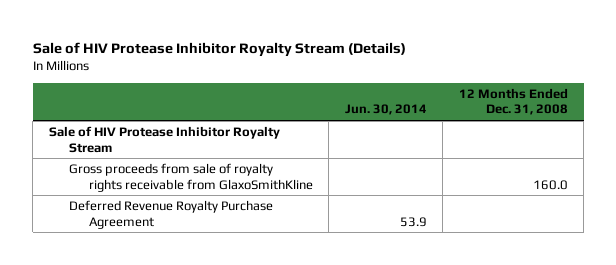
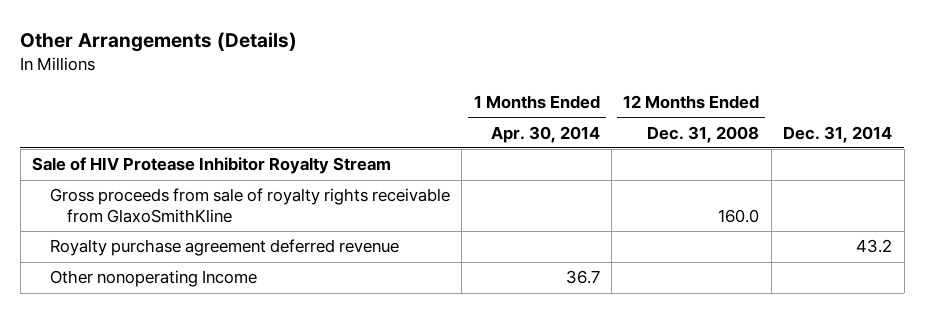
- Sale of HIV Protease Inhibitor Royalty Stream (Details)
+ Other Arrangements (Details)
- | Jun. 30, 2014 | 12 Months Ended Dec. 31, 2008
+ | 1 Months Ended Apr. 30, 2014 | 12 Months Ended Dec. 31, 2008 | Dec. 31, 2014
- Deferred Revenue Royalty Purchase Agreement | 53.9 |
+ Royalty purchase agreement deferred revenue | | | 43.2
+ Other nonoperating Income | 36.7 | |

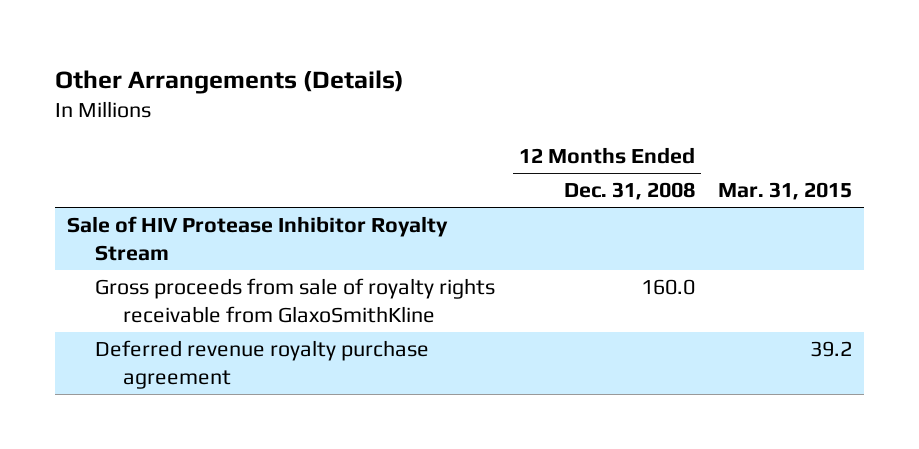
- | 1 Months Ended Apr. 30, 2014 | 12 Months Ended Dec. 31, 2008 | Dec. 31, 2014
+ | 12 Months Ended Dec. 31, 2008 | Mar. 31, 2015
- Royalty purchase agreement deferred revenue | | | 43.2
- Other nonoperating Income | 36.7 | |
+ Deferred revenue royalty purchase agreement | | 39.2

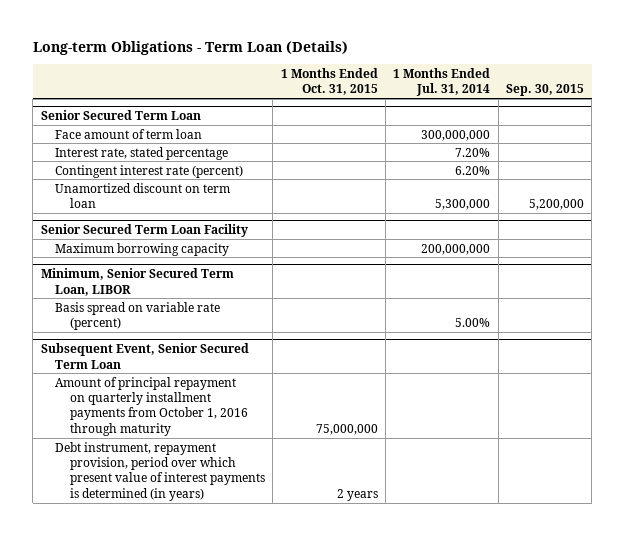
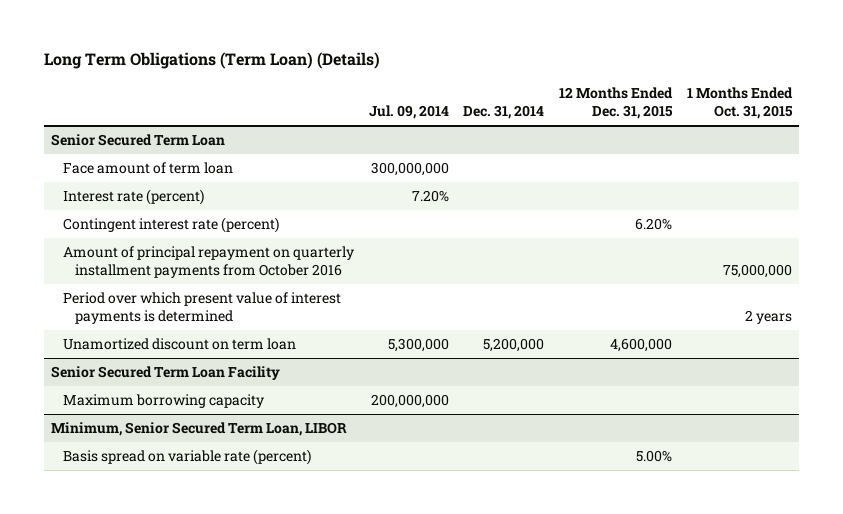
- Long-term Obligations - Term Loan (Details)
+ Long Term Obligations (Term Loan) (Details)
- | 1 Months Ended Oct. 31, 2015 | 1 Months Ended Jul. 31, 2014 | Sep. 30, 2015
+ | Jul. 09, 2014 | Dec. 31, 2014 | 12 Months Ended Dec. 31, 2015 | 1 Months Ended Oct. 31, 2015
@ Senior Secured Term Loan
- Interest rate, stated percentage | | 7.20% |
+ Interest rate (percent) | 7.20% | | |
+ Amount of principal repayment on quarterly installment payments from October 2016 | | | | 75,000,000
+ Period over which present value of interest payments is determined | | | | 2 years
- Subsequent Event, Senior Secured Term Loan
- Amount of principal repayment on quarterly installment payments from October 1, 2016 through maturity | 75,000,000 | |
- Debt instrument, repayment provision, period over which present value of interest payments is determined (in years) | 2 years | |

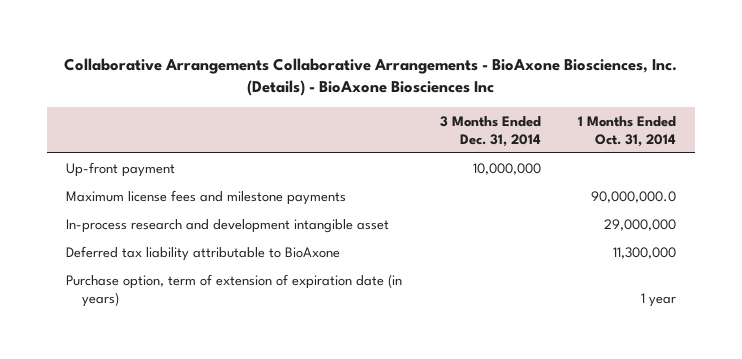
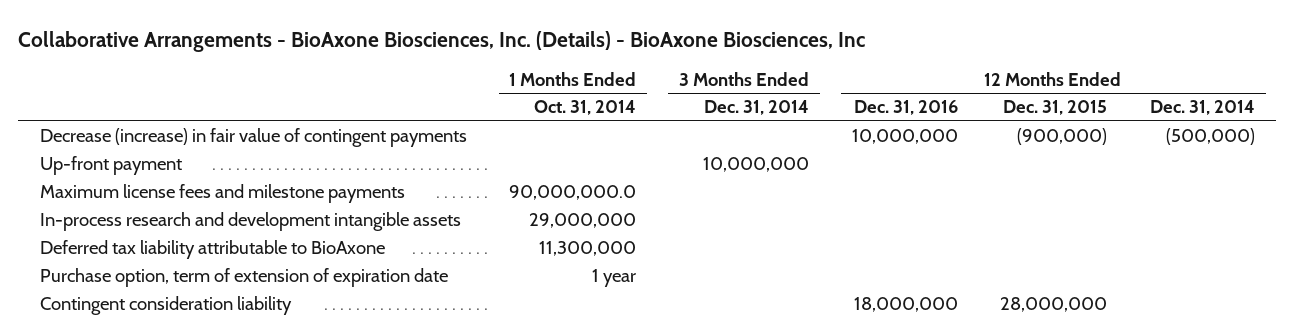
- Collaborative Arrangements Collaborative Arrangements - BioAxone Biosciences, Inc. (Details) - BioAxone Biosciences Inc
+ Collaborative Arrangements - BioAxone Biosciences, Inc. (Details) - BioAxone Biosciences, Inc
- | 3 Months Ended Dec. 31, 2014 | 1 Months Ended Oct. 31, 2014
+ | 1 Months Ended Oct. 31, 2014 | 3 Months Ended Dec. 31, 2014 | 12 Months Ended Dec. 31, 2016 | 12 Months Ended Dec. 31, 2015 | 12 Months Ended Dec. 31, 2014
+ Decrease (increase) in fair value of contingent payments | | | 10,000,000 | (900,000) | (500,000)
- In-process research and development intangible asset | | 29,000,000
+ In-process research and development intangible assets | 29,000,000 | | | |
- Purchase option, term of extension of expiration date (in years) | | 1 year
+ Purchase option, term of extension of expiration date | 1 year | | | |
+ Contingent consideration liability | | | 18,000,000 | 28,000,000 |

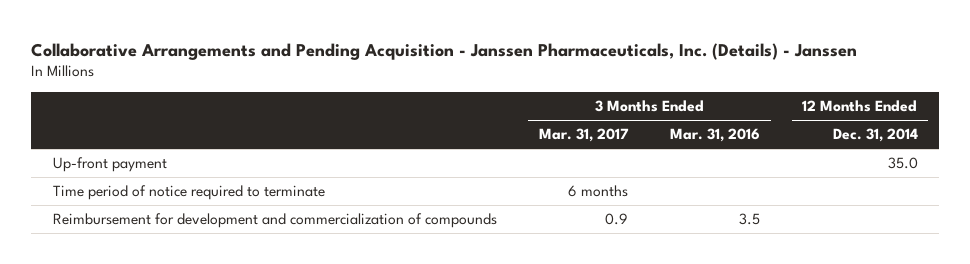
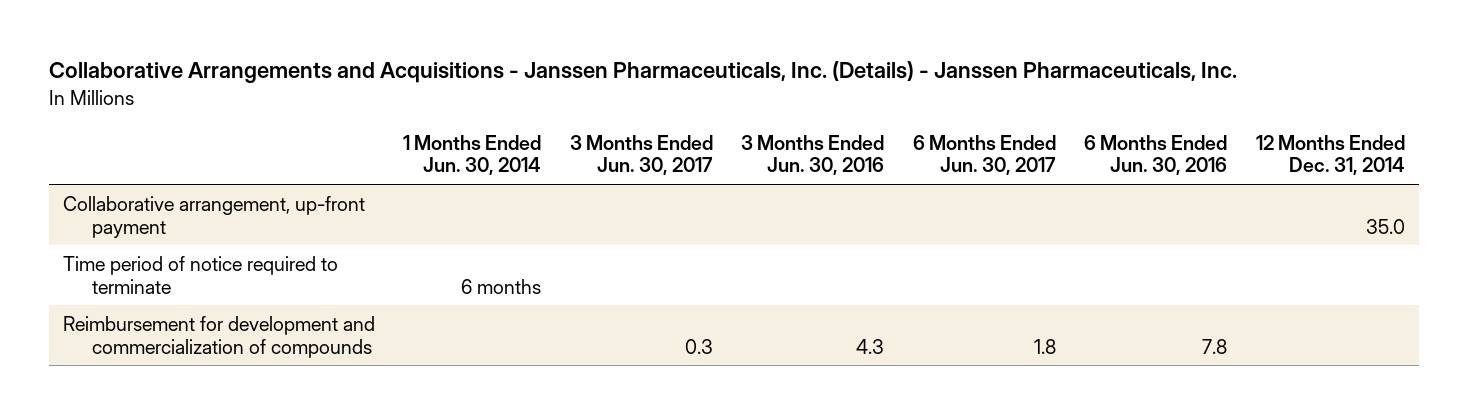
- Collaborative Arrangements and Pending Acquisition - Janssen Pharmaceuticals, Inc. (Details) - Janssen
+ Collaborative Arrangements and Acquisitions - Janssen Pharmaceuticals, Inc. (Details) - Janssen Pharmaceuticals, Inc.
- | 3 Months Ended Mar. 31, 2017 | 3 Months Ended Mar. 31, 2016 | 12 Months Ended Dec. 31, 2014
+ | 1 Months Ended Jun. 30, 2014 | 3 Months Ended Jun. 30, 2017 | 3 Months Ended Jun. 30, 2016 | 6 Months Ended Jun. 30, 2017 | 6 Months Ended Jun. 30, 2016 | 12 Months Ended Dec. 31, 2014
- Up-front payment | | | 35.0
+ Collaborative arrangement, up-front payment | | | | | | 35.0

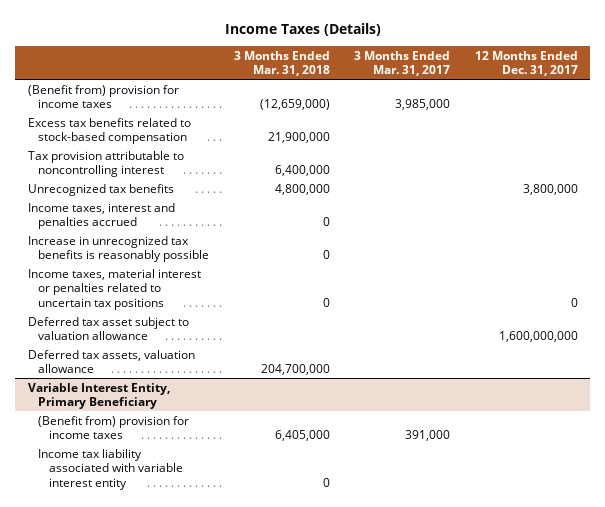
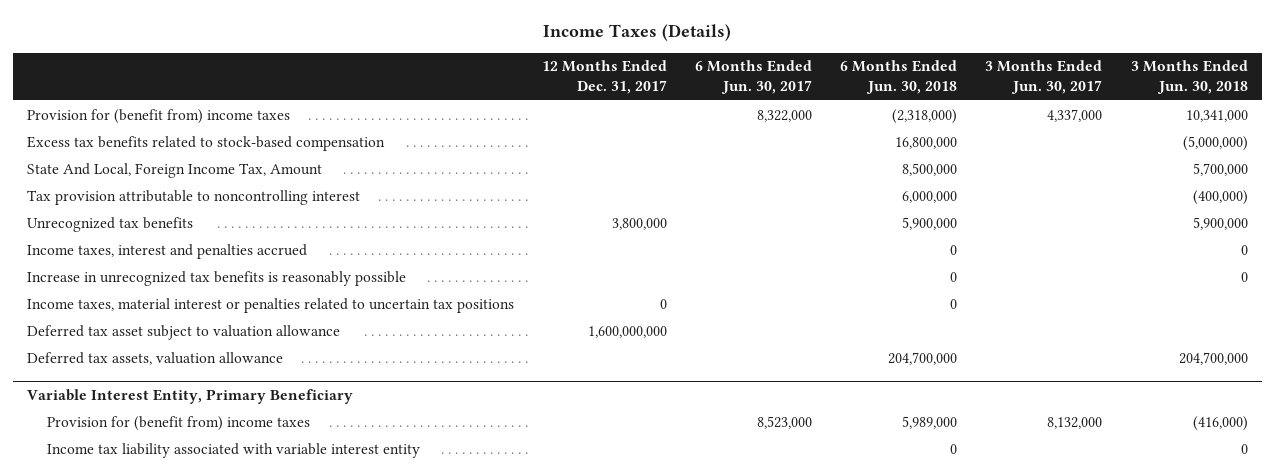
- | 3 Months Ended Mar. 31, 2018 | 3 Months Ended Mar. 31, 2017 | 12 Months Ended Dec. 31, 2017
+ | 12 Months Ended Dec. 31, 2017 | 6 Months Ended Jun. 30, 2017 | 6 Months Ended Jun. 30, 2018 | 3 Months Ended Jun. 30, 2017 | 3 Months Ended Jun. 30, 2018
- (Benefit from) provision for income taxes | (12,659,000) | 3,985,000 |
+ Provision for (benefit from) income taxes | | 8,322,000 | (2,318,000) | 4,337,000 | 10,341,000
+ State And Local, Foreign Income Tax, Amount | | | 8,500,000 | | 5,700,000
@ Variable Interest Entity, Primary Beneficiary
- (Benefit from) provision for income taxes | 6,405,000 | 391,000 |
+ Provision for (benefit from) income taxes | | 8,523,000 | 5,989,000 | 8,132,000 | (416,000)

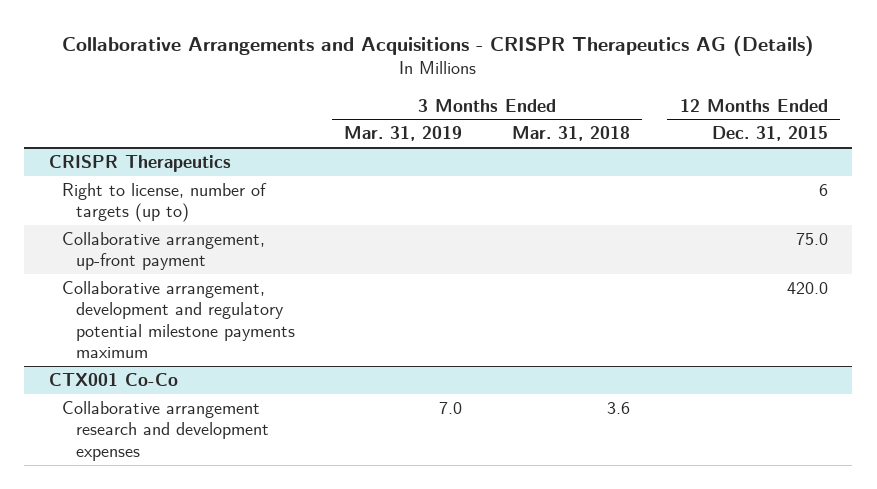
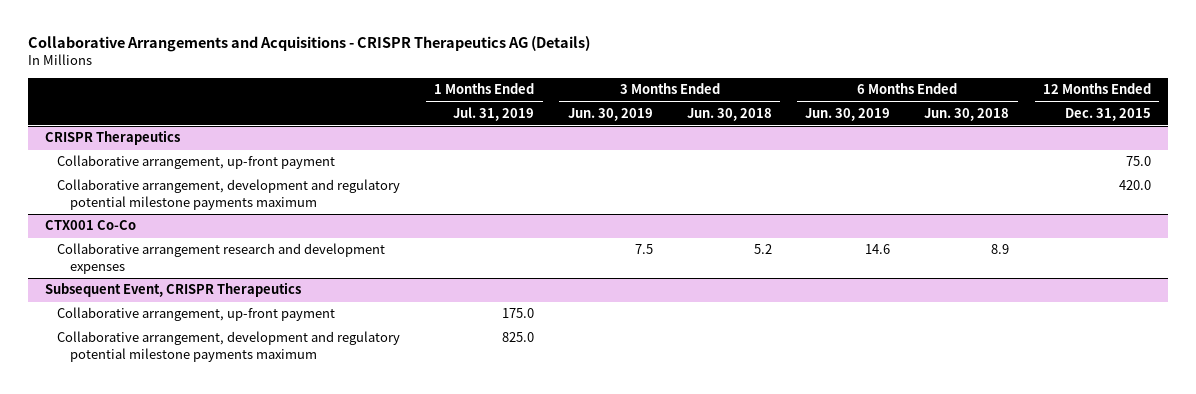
- | 3 Months Ended Mar. 31, 2019 | 3 Months Ended Mar. 31, 2018 | 12 Months Ended Dec. 31, 2015
+ | 1 Months Ended Jul. 31, 2019 | 3 Months Ended Jun. 30, 2019 | 3 Months Ended Jun. 30, 2018 | 6 Months Ended Jun. 30, 2019 | 6 Months Ended Jun. 30, 2018 | 12 Months Ended Dec. 31, 2015
@ CRISPR Therapeutics
- Right to license, number of targets (up to) | | | 6
+ Subsequent Event, CRISPR Therapeutics
+ Collaborative arrangement, up-front payment | 175.0 | | | | |
+ Collaborative arrangement, development and regulatory potential milestone payments maximum | 825.0 | | | | |

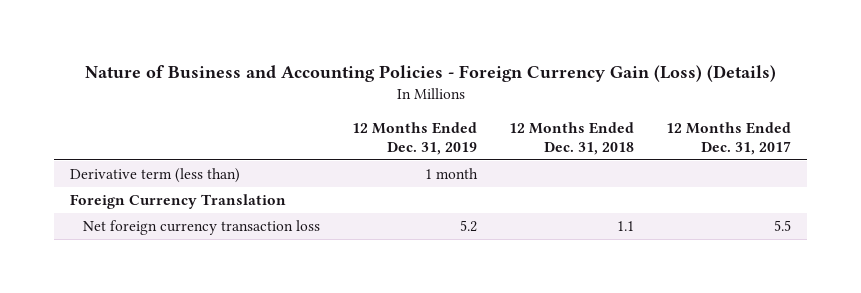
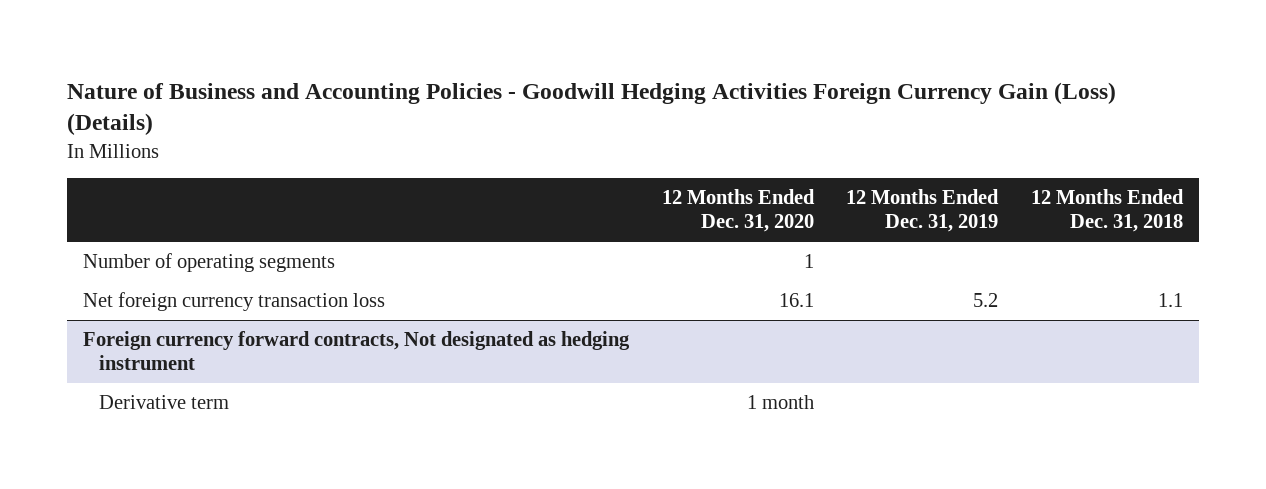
- Nature of Business and Accounting Policies - Foreign Currency Gain (Loss) (Details)
+ Nature of Business and Accounting Policies - Goodwill Hedging Activities Foreign Currency Gain (Loss) (Details)
- | 12 Months Ended Dec. 31, 2019 | 12 Months Ended Dec. 31, 2018 | 12 Months Ended Dec. 31, 2017
+ | 12 Months Ended Dec. 31, 2020 | 12 Months Ended Dec. 31, 2019 | 12 Months Ended Dec. 31, 2018
- Derivative term (less than) | 1 month | |
- Foreign Currency Translation
+ Number of operating segments | 1 | |
+ Foreign currency forward contracts, Not designated as hedging instrument
+ Derivative term | 1 month | |

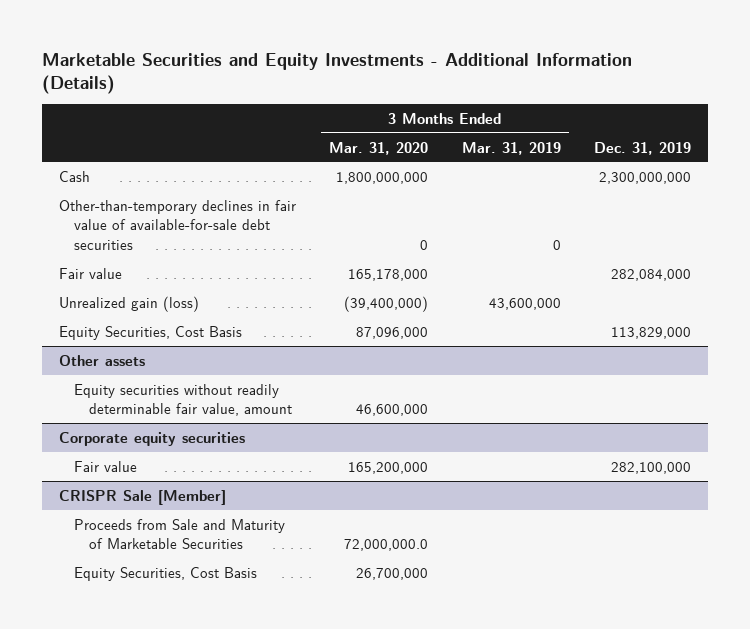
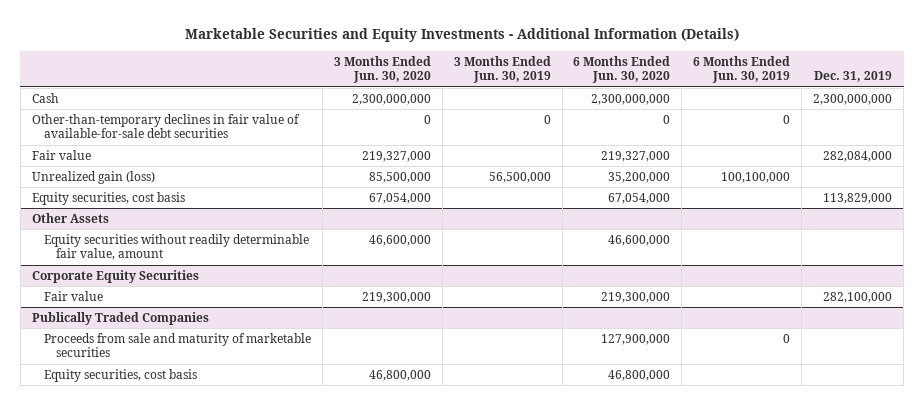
- | 3 Months Ended Mar. 31, 2020 | 3 Months Ended Mar. 31, 2019 | Dec. 31, 2019
+ | 3 Months Ended Jun. 30, 2020 | 3 Months Ended Jun. 30, 2019 | 6 Months Ended Jun. 30, 2020 | 6 Months Ended Jun. 30, 2019 | Dec. 31, 2019
- Equity Securities, Cost Basis | 87,096,000 | | 113,829,000
- Other assets
+ Equity securities, cost basis | 67,054,000 | | 67,054,000 | | 113,829,000
+ Other Assets
- Corporate equity securities
+ Corporate Equity Securities
- CRISPR Sale [Member]
- Proceeds from Sale and Maturity of Marketable Securities | 72,000,000.0 | |
- Equity Securities, Cost Basis | 26,700,000 | |
+ Publically Traded Companies
+ Proceeds from sale and maturity of marketable securities | | | 127,900,000 | 0 |
+ Equity securities, cost basis | 46,800,000 | | 46,800,000 | |

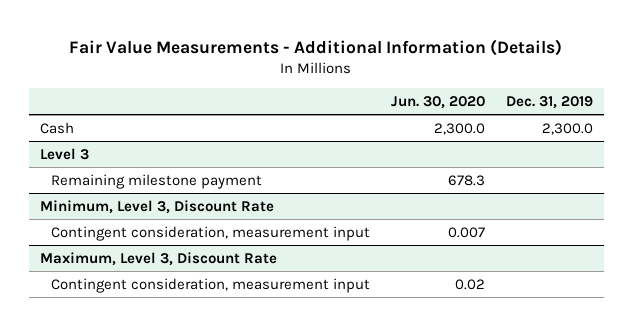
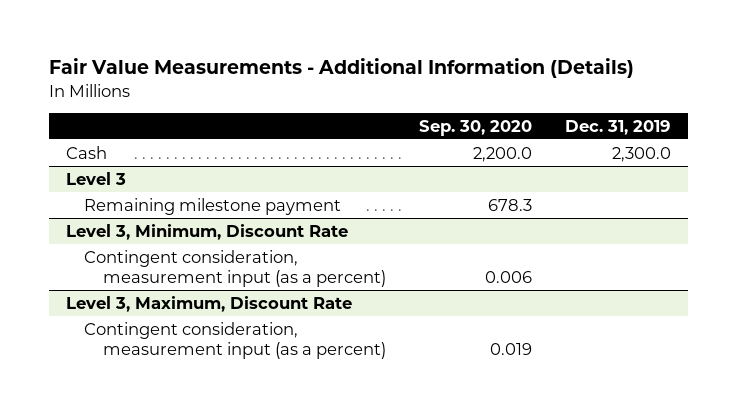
- | Jun. 30, 2020 | Dec. 31, 2019
+ | Sep. 30, 2020 | Dec. 31, 2019
- Minimum, Level 3, Discount Rate
- Contingent consideration, measurement input | 0.007 |
- Maximum, Level 3, Discount Rate
- Contingent consideration, measurement input | 0.02 |
+ Level 3, Minimum, Discount Rate
+ Contingent consideration, measurement input (as a percent) | 0.006 |
+ Level 3, Maximum, Discount Rate
+ Contingent consideration, measurement input (as a percent) | 0.019 |

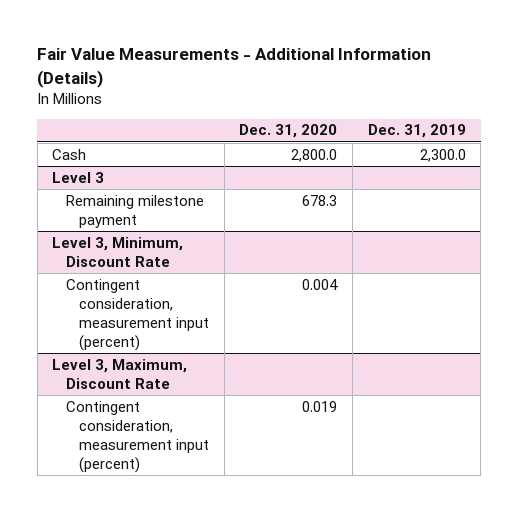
- | Sep. 30, 2020 | Dec. 31, 2019
+ | Dec. 31, 2020 | Dec. 31, 2019
@ Level 3, Minimum, Discount Rate
- Contingent consideration, measurement input (as a percent) | 0.006 |
+ Contingent consideration, measurement input (percent) | 0.004 |
@ Level 3, Maximum, Discount Rate
- Contingent consideration, measurement input (as a percent) | 0.019 |
+ Contingent consideration, measurement input (percent) | 0.019 |

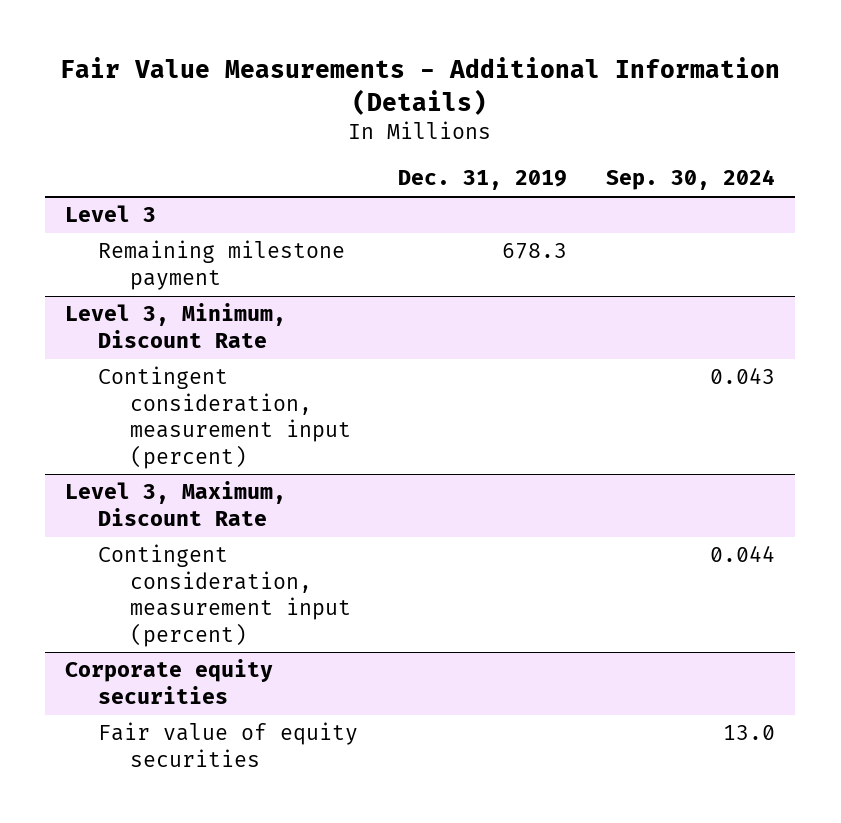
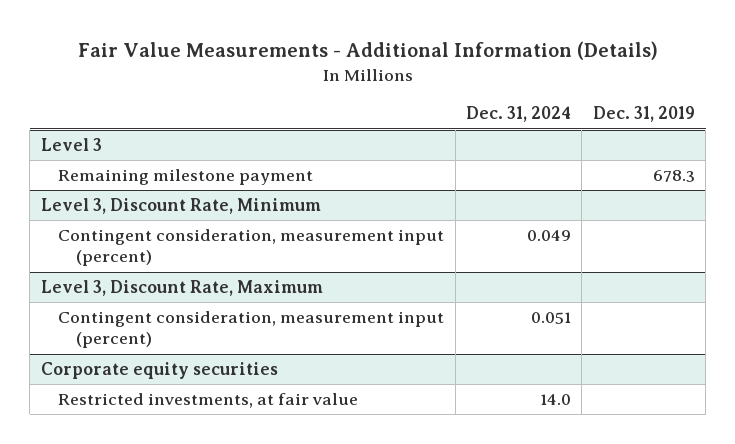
- | Dec. 31, 2019 | Sep. 30, 2024
+ | Dec. 31, 2024 | Dec. 31, 2019
- Level 3, Minimum, Discount Rate
+ Level 3, Discount Rate, Minimum
- Level 3, Maximum, Discount Rate
+ Level 3, Discount Rate, Maximum
@ Corporate equity securities
- Fair value of equity securities | | 13.0
+ Restricted investments, at fair value | 14.0 |

